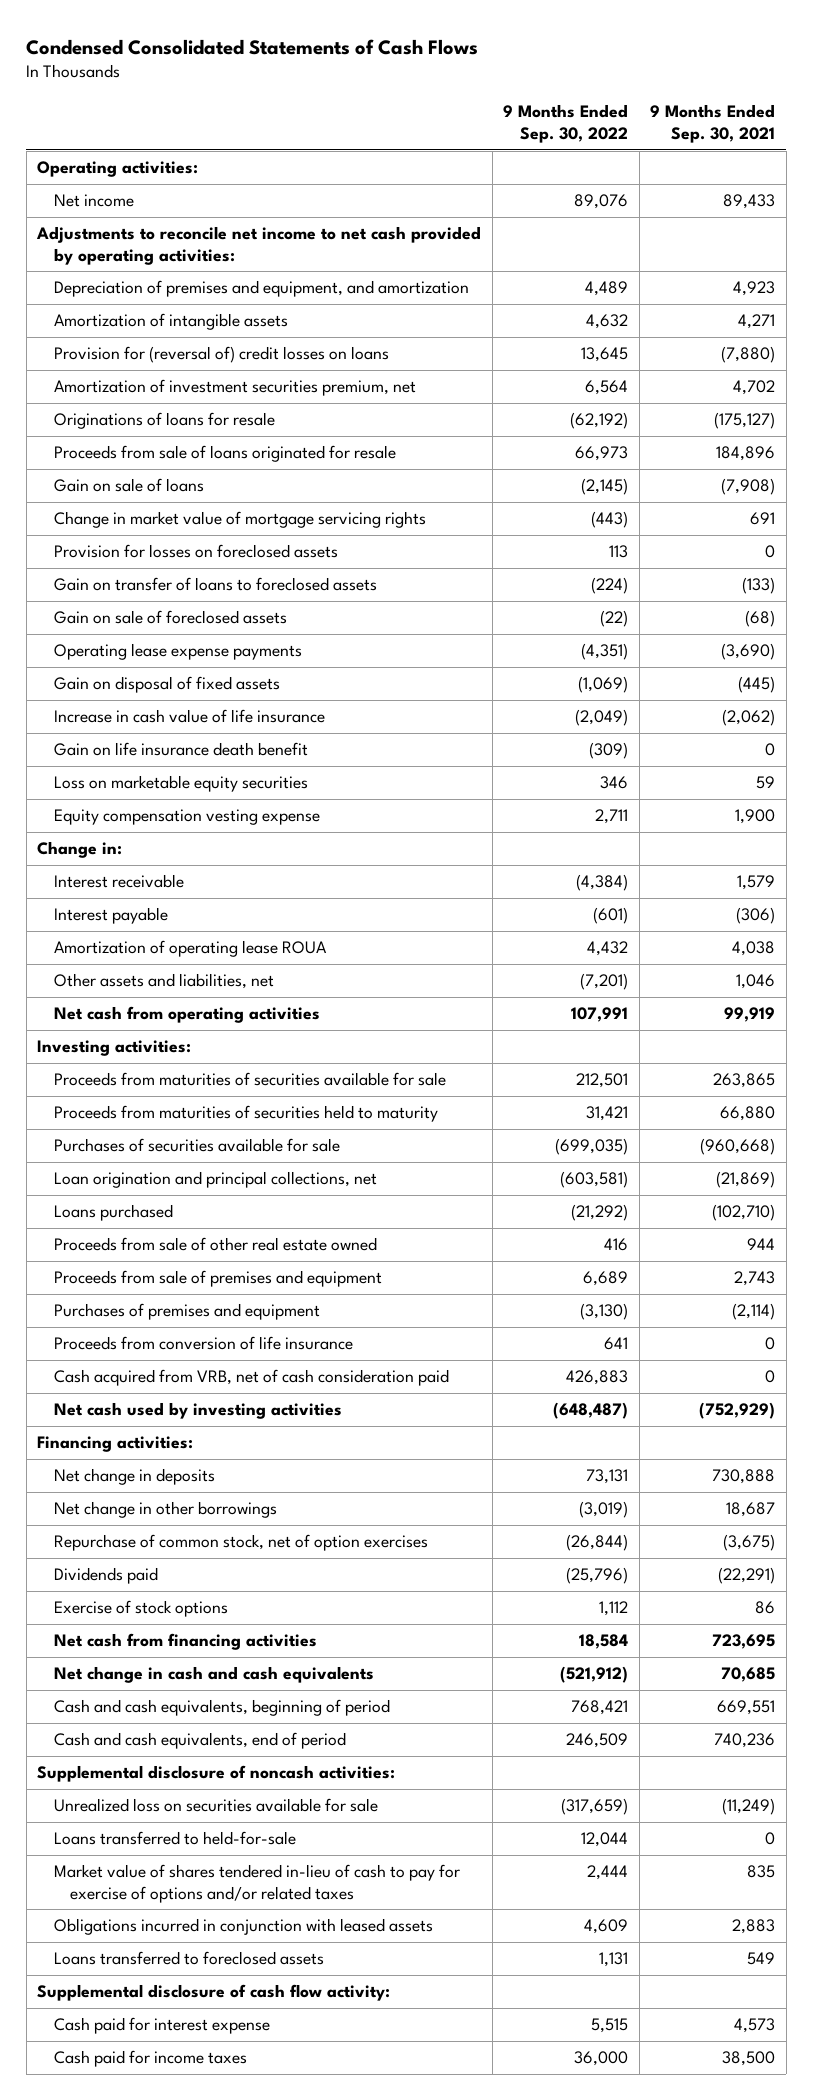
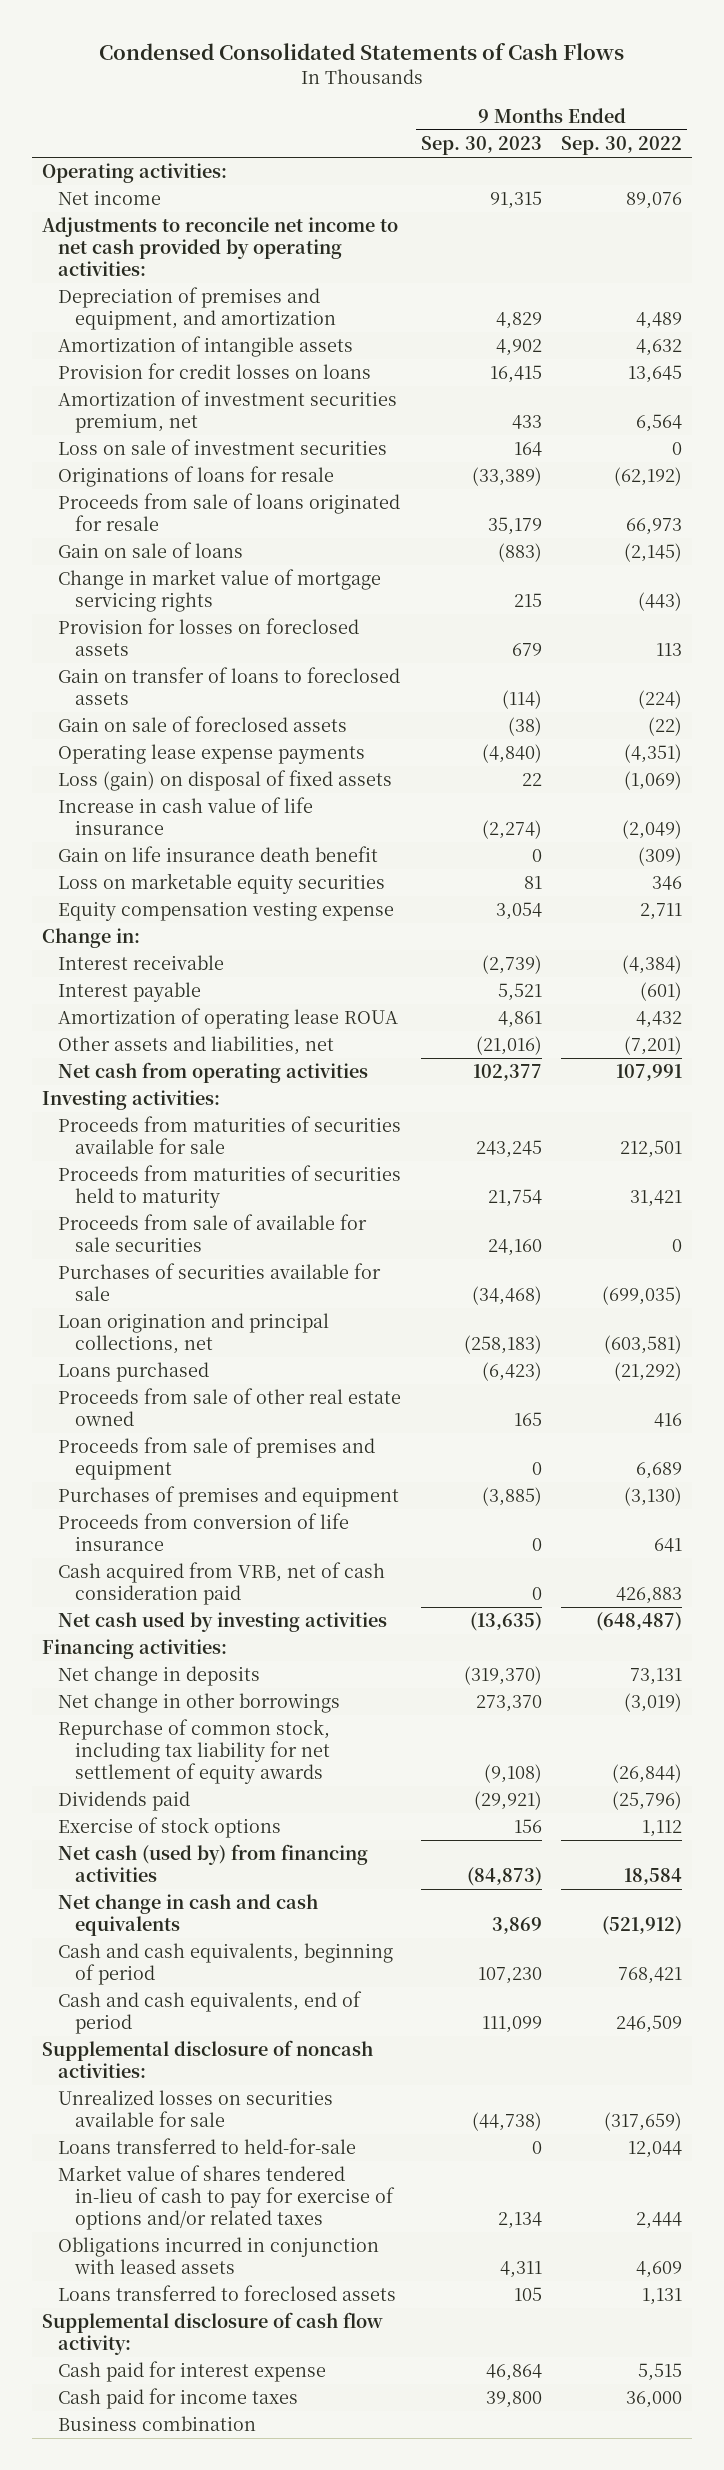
- | 9 Months Ended Sep. 30, 2022 | 9 Months Ended Sep. 30, 2021
+ | 9 Months Ended Sep. 30, 2023 | 9 Months Ended Sep. 30, 2022
- Provision for (reversal of) credit losses on loans | 13,645 | (7,880)
+ Provision for credit losses on loans | 16,415 | 13,645
+ Loss on sale of investment securities | 164 | 0
- Gain on disposal of fixed assets | (1,069) | (445)
+ Loss (gain) on disposal of fixed assets | 22 | (1,069)
+ Proceeds from sale of available for sale securities | 24,160 | 0
- Repurchase of common stock, net of option exercises | (26,844) | (3,675)
+ Repurchase of common stock, including tax liability for net settlement of equity awards | (9,108) | (26,844)
- Net cash from financing activities | 18,584 | 723,695
+ Net cash (used by) from financing activities | (84,873) | 18,584
- Unrealized loss on securities available for sale | (317,659) | (11,249)
+ Unrealized losses on securities available for sale | (44,738) | (317,659)
+ Business combination

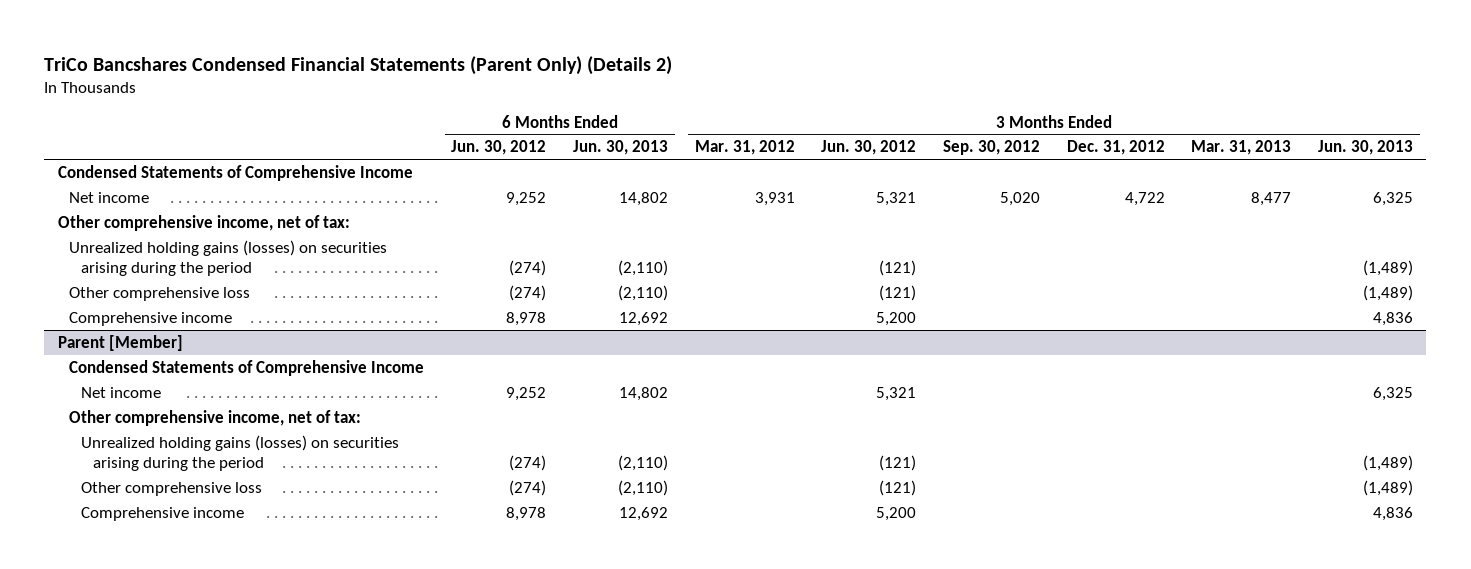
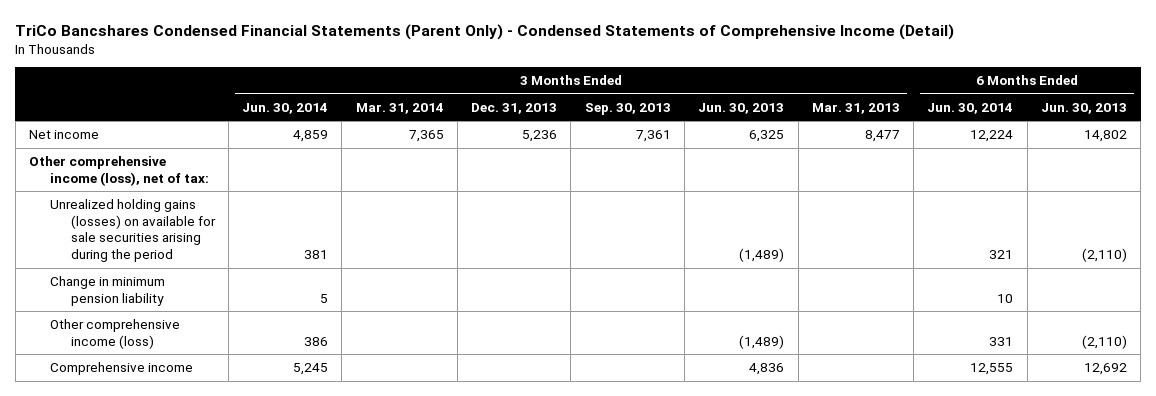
- TriCo Bancshares Condensed Financial Statements (Parent Only) (Details 2)
+ TriCo Bancshares Condensed Financial Statements (Parent Only) - Condensed Statements of Comprehensive Income (Detail)
- | 6 Months Ended Jun. 30, 2012 | 6 Months Ended Jun. 30, 2013 | 3 Months Ended Mar. 31, 2012 | 3 Months Ended Jun. 30, 2012 | 3 Months Ended Sep. 30, 2012 | 3 Months Ended Dec. 31, 2012 | 3 Months Ended Mar. 31, 2013 | 3 Months Ended Jun. 30, 2013
+ | 3 Months Ended Jun. 30, 2014 | 3 Months Ended Mar. 31, 2014 | 3 Months Ended Dec. 31, 2013 | 3 Months Ended Sep. 30, 2013 | 3 Months Ended Jun. 30, 2013 | 3 Months Ended Mar. 31, 2013 | 6 Months Ended Jun. 30, 2014 | 6 Months Ended Jun. 30, 2013
- Condensed Statements of Comprehensive Income
- Other comprehensive income, net of tax:
- Unrealized holding gains (losses) on securities arising during the period | (274) | (2,110) | | (121) | | | | (1,489)
- Other comprehensive loss | (274) | (2,110) | | (121) | | | | (1,489)
- Comprehensive income | 8,978 | 12,692 | | 5,200 | | | | 4,836
- Parent [Member]
- Condensed Statements of Comprehensive Income
- Net income | 9,252 | 14,802 | | 5,321 | | | | 6,325
- Other comprehensive income, net of tax:
- Unrealized holding gains (losses) on securities arising during the period | (274) | (2,110) | | (121) | | | | (1,489)
- Other comprehensive loss | (274) | (2,110) | | (121) | | | | (1,489)
+ Other comprehensive income (loss), net of tax:
+ Unrealized holding gains (losses) on available for sale securities arising during the period | 381 | | | | (1,489) | | 321 | (2,110)
+ Change in minimum pension liability | 5 | | | | | | 10 |
+ Other comprehensive income (loss) | 386 | | | | (1,489) | | 331 | (2,110)

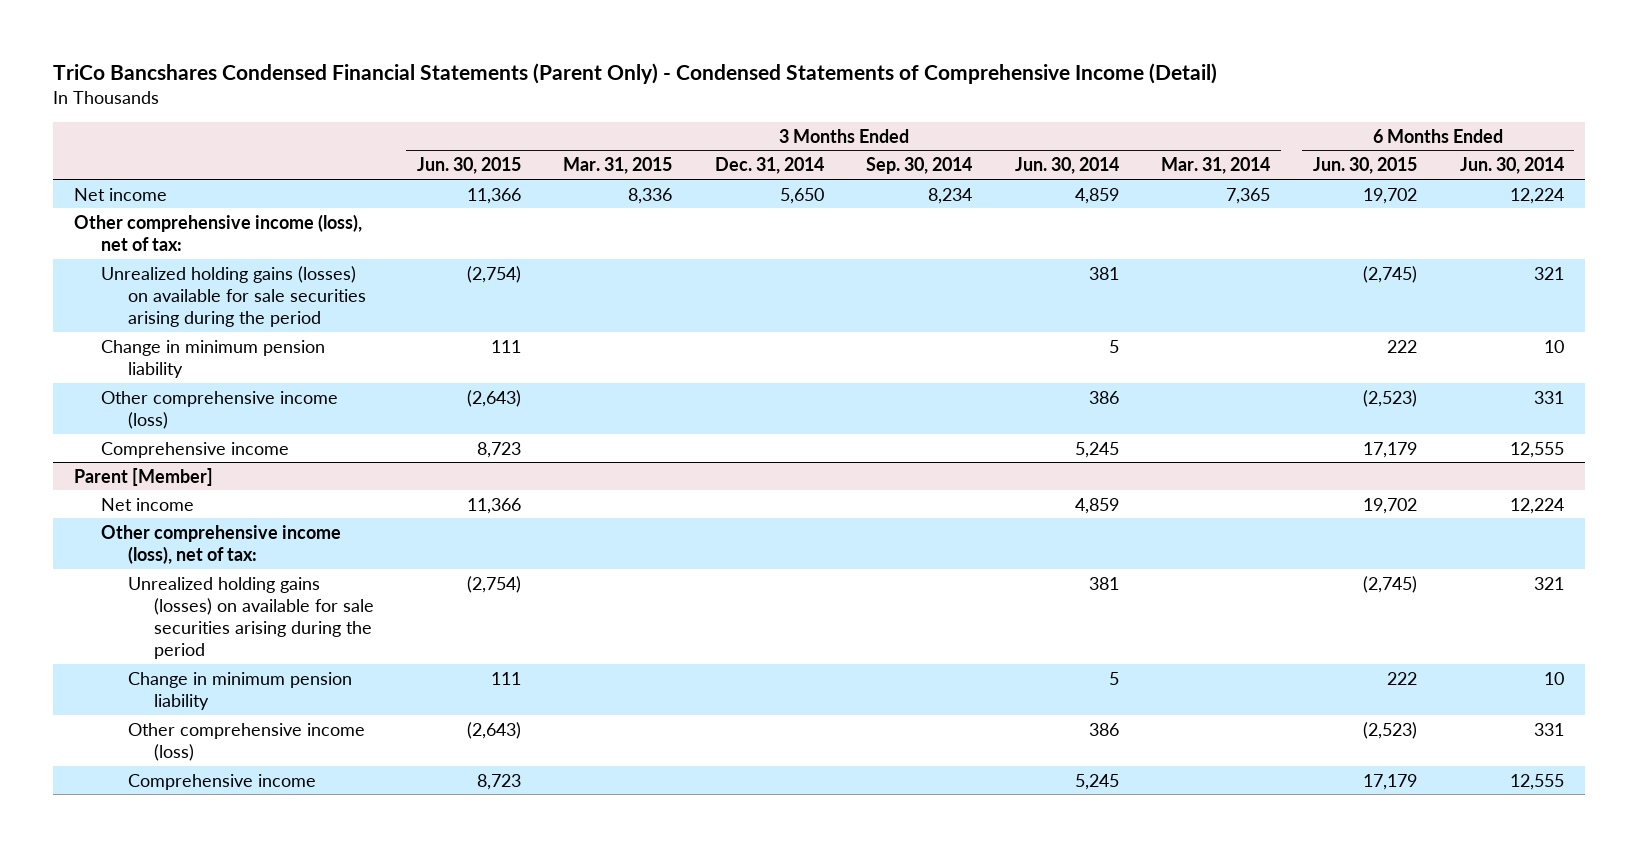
- | 3 Months Ended Jun. 30, 2014 | 3 Months Ended Mar. 31, 2014 | 3 Months Ended Dec. 31, 2013 | 3 Months Ended Sep. 30, 2013 | 3 Months Ended Jun. 30, 2013 | 3 Months Ended Mar. 31, 2013 | 6 Months Ended Jun. 30, 2014 | 6 Months Ended Jun. 30, 2013
+ | 3 Months Ended Jun. 30, 2015 | 3 Months Ended Mar. 31, 2015 | 3 Months Ended Dec. 31, 2014 | 3 Months Ended Sep. 30, 2014 | 3 Months Ended Jun. 30, 2014 | 3 Months Ended Mar. 31, 2014 | 6 Months Ended Jun. 30, 2015 | 6 Months Ended Jun. 30, 2014
+ Parent [Member]
+ Net income | 11,366 | | | | 4,859 | | 19,702 | 12,224
+ Other comprehensive income (loss), net of tax:
+ Unrealized holding gains (losses) on available for sale securities arising during the period | (2,754) | | | | 381 | | (2,745) | 321
+ Change in minimum pension liability | 111 | | | | 5 | | 222 | 10
+ Other comprehensive income (loss) | (2,643) | | | | 386 | | (2,523) | 331
+ Comprehensive income | 8,723 | | | | 5,245 | | 17,179 | 12,555

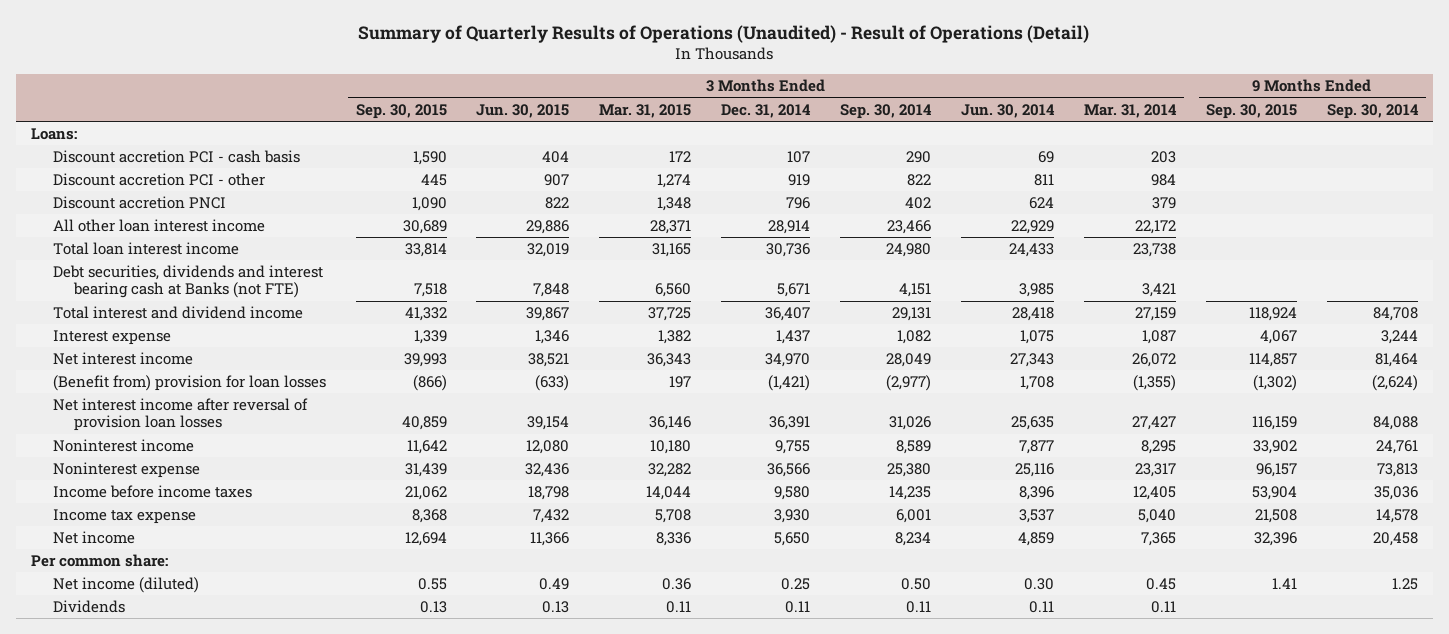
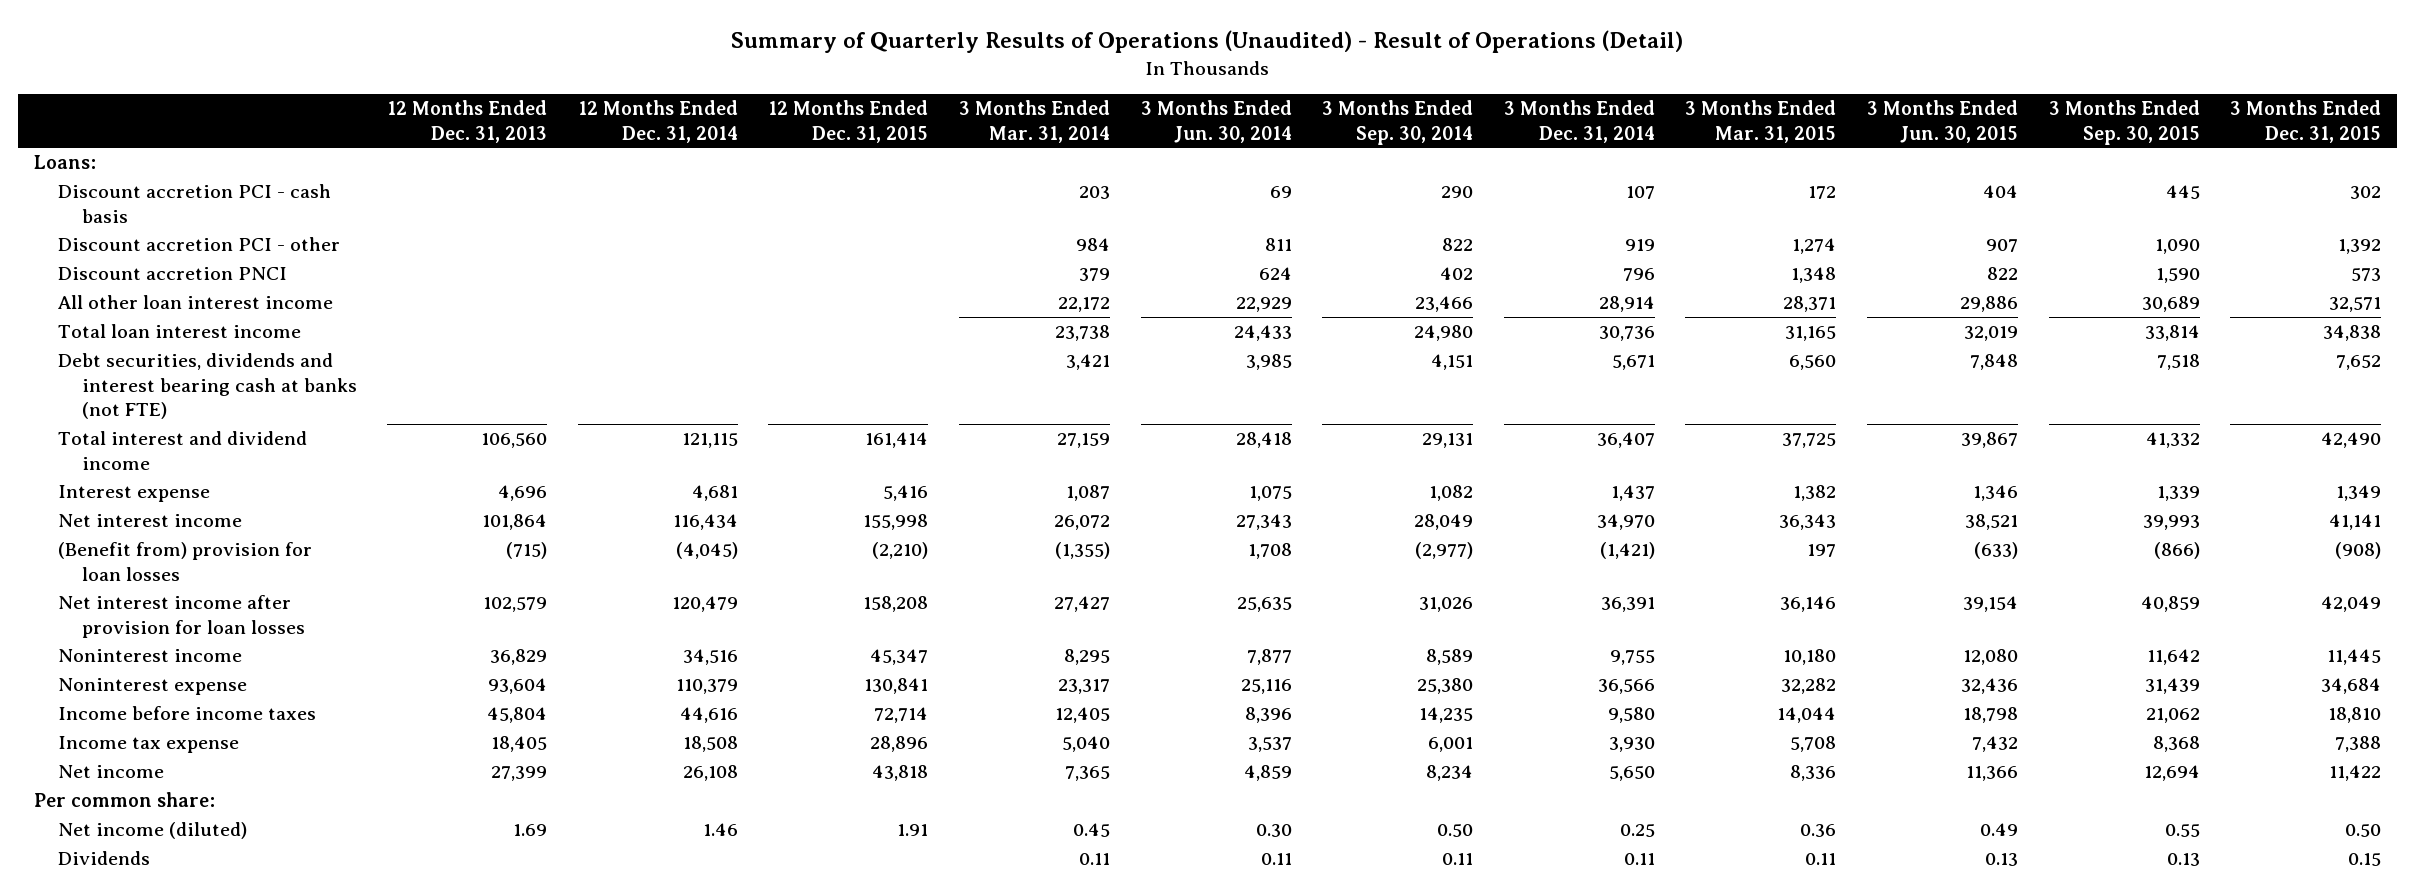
- | 3 Months Ended Sep. 30, 2015 | 3 Months Ended Jun. 30, 2015 | 3 Months Ended Mar. 31, 2015 | 3 Months Ended Dec. 31, 2014 | 3 Months Ended Sep. 30, 2014 | 3 Months Ended Jun. 30, 2014 | 3 Months Ended Mar. 31, 2014 | 9 Months Ended Sep. 30, 2015 | 9 Months Ended Sep. 30, 2014
+ | 12 Months Ended Dec. 31, 2013 | 12 Months Ended Dec. 31, 2014 | 12 Months Ended Dec. 31, 2015 | 3 Months Ended Mar. 31, 2014 | 3 Months Ended Jun. 30, 2014 | 3 Months Ended Sep. 30, 2014 | 3 Months Ended Dec. 31, 2014 | 3 Months Ended Mar. 31, 2015 | 3 Months Ended Jun. 30, 2015 | 3 Months Ended Sep. 30, 2015 | 3 Months Ended Dec. 31, 2015
- Discount accretion PCI - cash basis | 1,590 | 404 | 172 | 107 | 290 | 69 | 203 | |
- Discount accretion PCI - other | 445 | 907 | 1,274 | 919 | 822 | 811 | 984 | |
- Discount accretion PNCI | 1,090 | 822 | 1,348 | 796 | 402 | 624 | 379 | |
+ Discount accretion PCI - cash basis | | | | 203 | 69 | 290 | 107 | 172 | 404 | 445 | 302
+ Discount accretion PCI - other | | | | 984 | 811 | 822 | 919 | 1,274 | 907 | 1,090 | 1,392
+ Discount accretion PNCI | | | | 379 | 624 | 402 | 796 | 1,348 | 822 | 1,590 | 573
- Debt securities, dividends and interest bearing cash at Banks (not FTE) | 7,518 | 7,848 | 6,560 | 5,671 | 4,151 | 3,985 | 3,421 | |
+ Debt securities, dividends and interest bearing cash at banks (not FTE) | | | | 3,421 | 3,985 | 4,151 | 5,671 | 6,560 | 7,848 | 7,518 | 7,652
- Net interest income after reversal of provision loan losses | 40,859 | 39,154 | 36,146 | 36,391 | 31,026 | 25,635 | 27,427 | 116,159 | 84,088
+ Net interest income after provision for loan losses | 102,579 | 120,479 | 158,208 | 27,427 | 25,635 | 31,026 | 36,391 | 36,146 | 39,154 | 40,859 | 42,049

